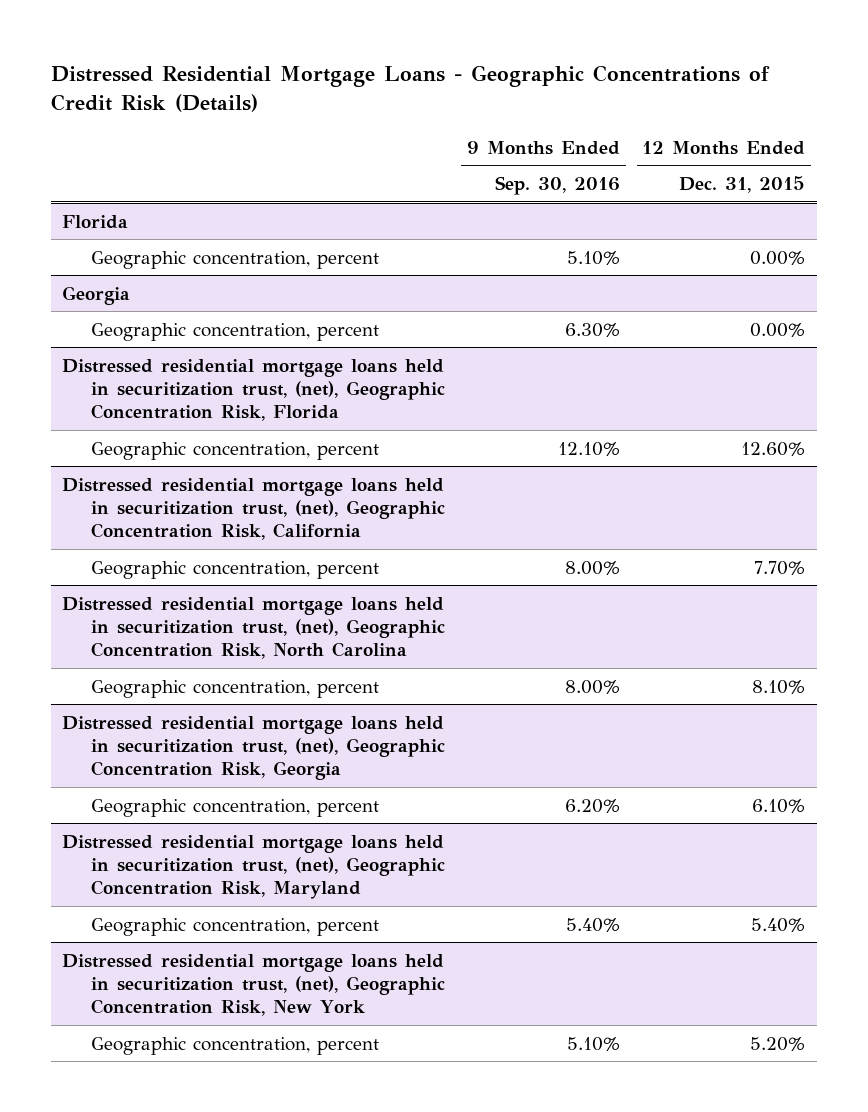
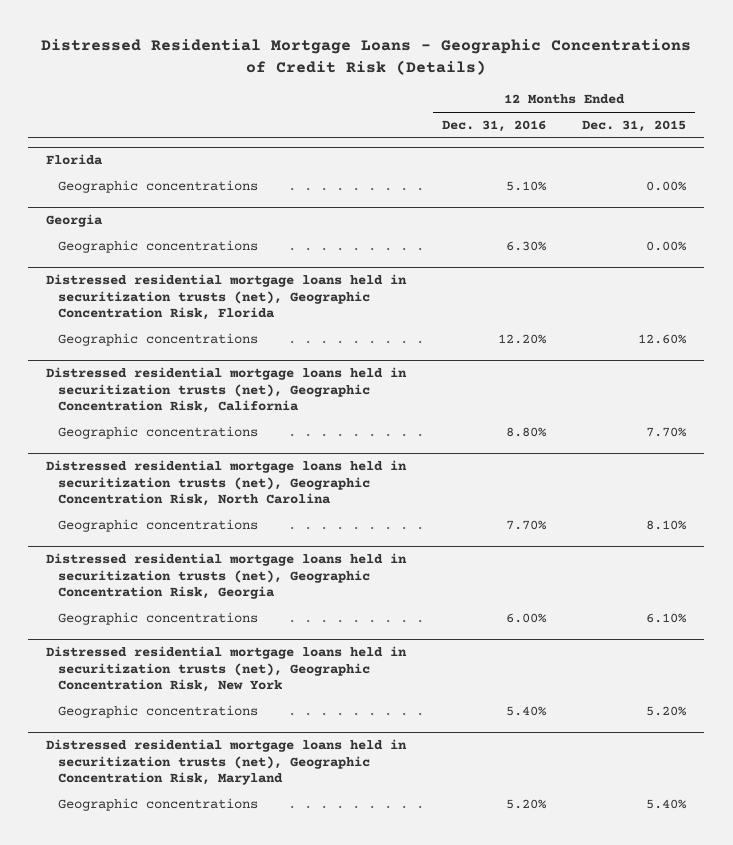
- | 9 Months Ended Sep. 30, 2016 | 12 Months Ended Dec. 31, 2015
+ | 12 Months Ended Dec. 31, 2016 | 12 Months Ended Dec. 31, 2015
@ Florida
- Geographic concentration, percent | 5.10% | 0.00%
+ Geographic concentrations | 5.10% | 0.00%
@ Georgia
- Geographic concentration, percent | 6.30% | 0.00%
- Distressed residential mortgage loans held in securitization trust, (net), Geographic Concentration Risk, Florida
- Geographic concentration, percent | 12.10% | 12.60%
- Distressed residential mortgage loans held in securitization trust, (net), Geographic Concentration Risk, California
- Geographic concentration, percent | 8.00% | 7.70%
- Distressed residential mortgage loans held in securitization trust, (net), Geographic Concentration Risk, North Carolina
- Geographic concentration, percent | 8.00% | 8.10%
- Distressed residential mortgage loans held in securitization trust, (net), Geographic Concentration Risk, Georgia
- Geographic concentration, percent | 6.20% | 6.10%
- Distressed residential mortgage loans held in securitization trust, (net), Geographic Concentration Risk, Maryland
- Geographic concentration, percent | 5.40% | 5.40%
- Distressed residential mortgage loans held in securitization trust, (net), Geographic Concentration Risk, New York
- Geographic concentration, percent | 5.10% | 5.20%
@ Georgia
+ Geographic concentrations | 6.30% | 0.00%
+ Distressed residential mortgage loans held in securitization trusts (net), Geographic Concentration Risk, Florida
+ Geographic concentrations | 12.20% | 12.60%
+ Distressed residential mortgage loans held in securitization trusts (net), Geographic Concentration Risk, California
+ Geographic concentrations | 8.80% | 7.70%
+ Distressed residential mortgage loans held in securitization trusts (net), Geographic Concentration Risk, North Carolina
+ Geographic concentrations | 7.70% | 8.10%
+ Distressed residential mortgage loans held in securitization trusts (net), Geographic Concentration Risk, Georgia
+ Geographic concentrations | 6.00% | 6.10%
+ Distressed residential mortgage loans held in securitization trusts (net), Geographic Concentration Risk, New York
+ Geographic concentrations | 5.40% | 5.20%
+ Distressed residential mortgage loans held in securitization trusts (net), Geographic Concentration Risk, Maryland
+ Geographic concentrations | 5.20% | 5.40%

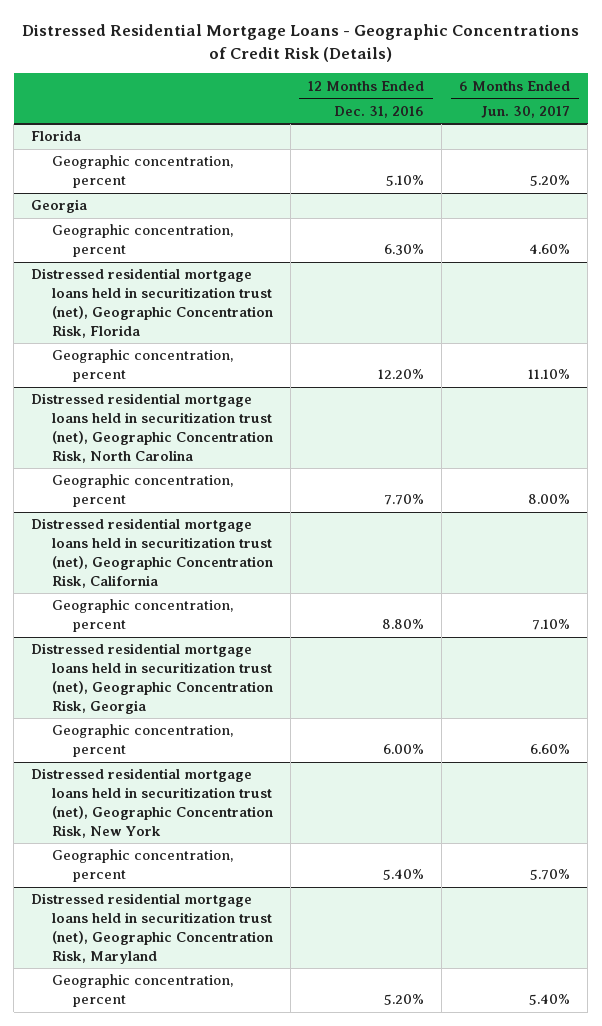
- | 12 Months Ended Dec. 31, 2016 | 12 Months Ended Dec. 31, 2015
+ | 12 Months Ended Dec. 31, 2016 | 6 Months Ended Jun. 30, 2017
@ Florida
- Geographic concentrations | 5.10% | 0.00%
+ Geographic concentration, percent | 5.10% | 5.20%
@ Georgia
- Geographic concentrations | 6.30% | 0.00%
- Distressed residential mortgage loans held in securitization trusts (net), Geographic Concentration Risk, Florida
- Geographic concentrations | 12.20% | 12.60%
- Distressed residential mortgage loans held in securitization trusts (net), Geographic Concentration Risk, California
- Geographic concentrations | 8.80% | 7.70%
- Distressed residential mortgage loans held in securitization trusts (net), Geographic Concentration Risk, North Carolina
- Geographic concentrations | 7.70% | 8.10%
- Distressed residential mortgage loans held in securitization trusts (net), Geographic Concentration Risk, Georgia
- Geographic concentrations | 6.00% | 6.10%
- Distressed residential mortgage loans held in securitization trusts (net), Geographic Concentration Risk, New York
- Geographic concentrations | 5.40% | 5.20%
- Distressed residential mortgage loans held in securitization trusts (net), Geographic Concentration Risk, Maryland
- Geographic concentrations | 5.20% | 5.40%
@ Georgia
+ Geographic concentration, percent | 6.30% | 4.60%
+ Distressed residential mortgage loans held in securitization trust (net), Geographic Concentration Risk, Florida
+ Geographic concentration, percent | 12.20% | 11.10%
+ Distressed residential mortgage loans held in securitization trust (net), Geographic Concentration Risk, North Carolina
+ Geographic concentration, percent | 7.70% | 8.00%
+ Distressed residential mortgage loans held in securitization trust (net), Geographic Concentration Risk, California
+ Geographic concentration, percent | 8.80% | 7.10%
+ Distressed residential mortgage loans held in securitization trust (net), Geographic Concentration Risk, Georgia
+ Geographic concentration, percent | 6.00% | 6.60%
+ Distressed residential mortgage loans held in securitization trust (net), Geographic Concentration Risk, New York
+ Geographic concentration, percent | 5.40% | 5.70%
+ Distressed residential mortgage loans held in securitization trust (net), Geographic Concentration Risk, Maryland
+ Geographic concentration, percent | 5.20% | 5.40%

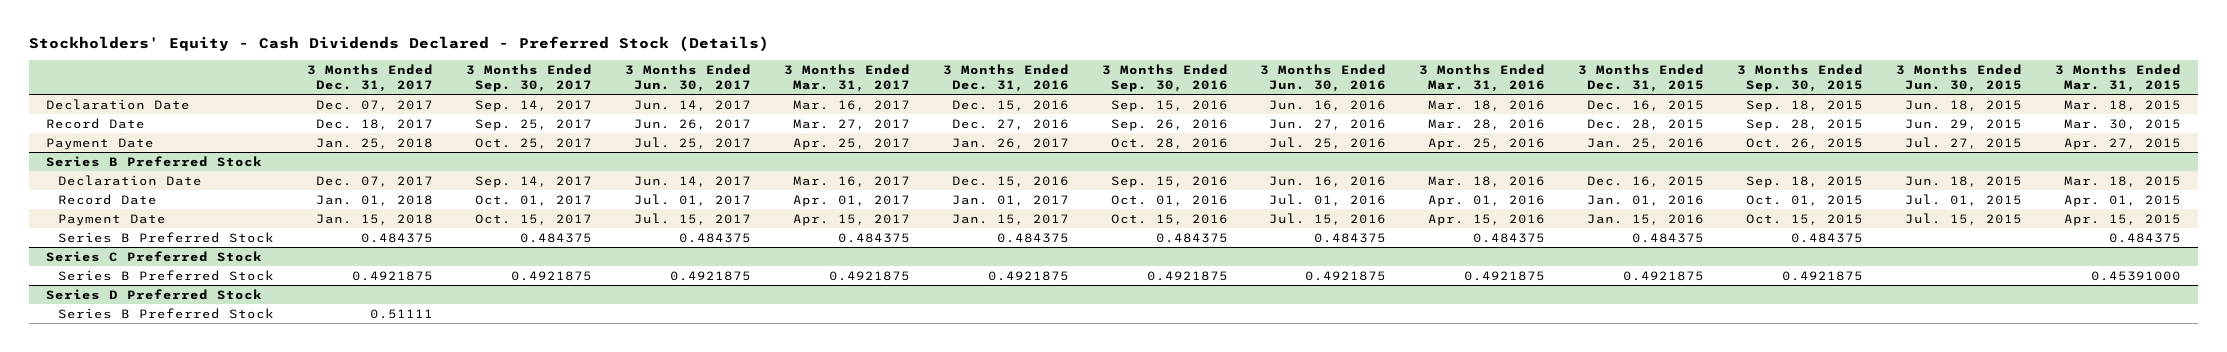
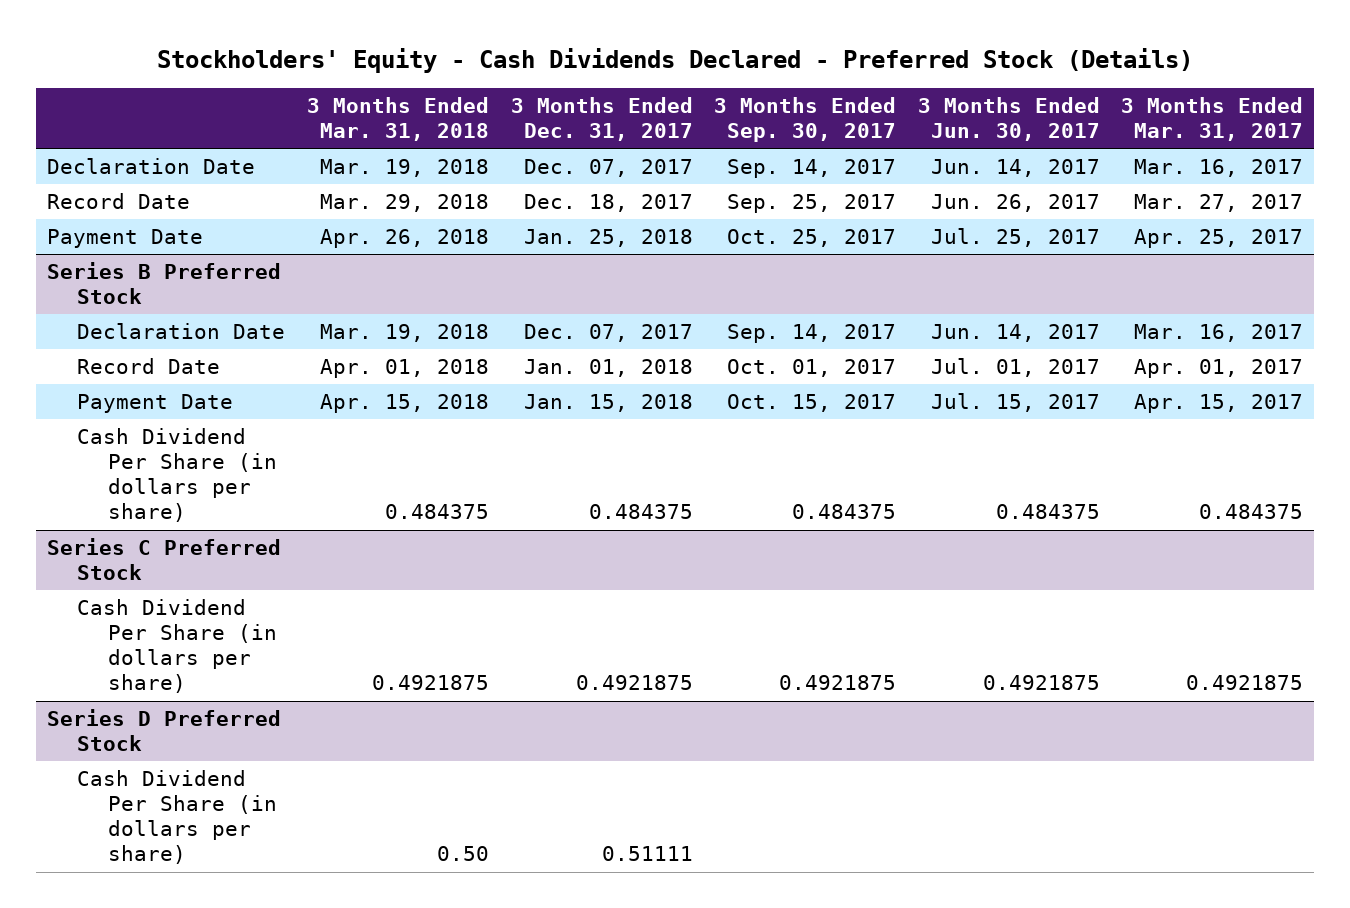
- | 3 Months Ended Dec. 31, 2017 | 3 Months Ended Sep. 30, 2017 | 3 Months Ended Jun. 30, 2017 | 3 Months Ended Mar. 31, 2017 | 3 Months Ended Dec. 31, 2016 | 3 Months Ended Sep. 30, 2016 | 3 Months Ended Jun. 30, 2016 | 3 Months Ended Mar. 31, 2016 | 3 Months Ended Dec. 31, 2015 | 3 Months Ended Sep. 30, 2015 | 3 Months Ended Jun. 30, 2015 | 3 Months Ended Mar. 31, 2015
+ | 3 Months Ended Mar. 31, 2018 | 3 Months Ended Dec. 31, 2017 | 3 Months Ended Sep. 30, 2017 | 3 Months Ended Jun. 30, 2017 | 3 Months Ended Mar. 31, 2017
@ Series B Preferred Stock
- Series B Preferred Stock | 0.484375 | 0.484375 | 0.484375 | 0.484375 | 0.484375 | 0.484375 | 0.484375 | 0.484375 | 0.484375 | 0.484375 | | 0.484375
+ Cash Dividend Per Share (in dollars per share) | 0.484375 | 0.484375 | 0.484375 | 0.484375 | 0.484375
@ Series C Preferred Stock
- Series B Preferred Stock | 0.4921875 | 0.4921875 | 0.4921875 | 0.4921875 | 0.4921875 | 0.4921875 | 0.4921875 | 0.4921875 | 0.4921875 | 0.4921875 | | 0.45391000
+ Cash Dividend Per Share (in dollars per share) | 0.4921875 | 0.4921875 | 0.4921875 | 0.4921875 | 0.4921875
@ Series D Preferred Stock
- Series B Preferred Stock | 0.51111 | | | | | | | | | | |
+ Cash Dividend Per Share (in dollars per share) | 0.50 | 0.51111 | | |

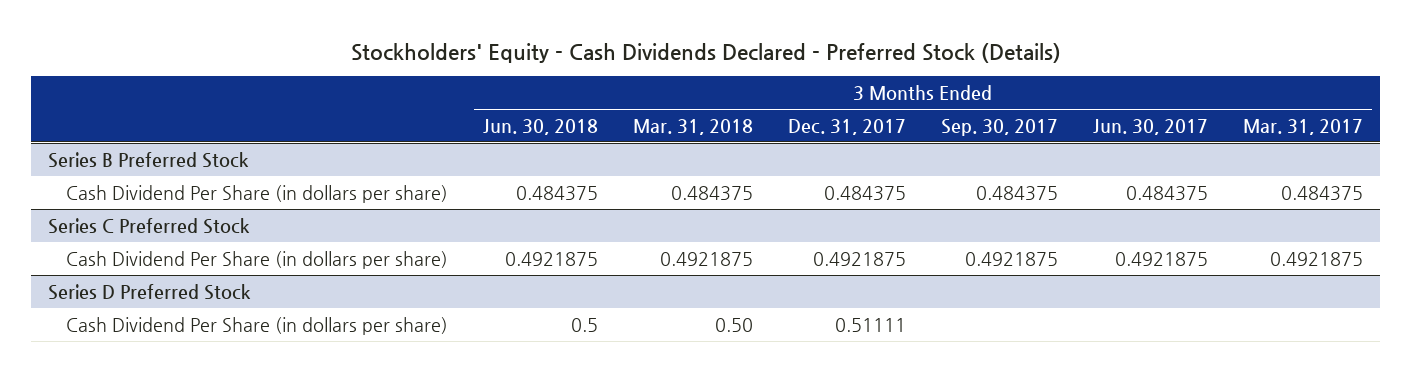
- | 3 Months Ended Mar. 31, 2018 | 3 Months Ended Dec. 31, 2017 | 3 Months Ended Sep. 30, 2017 | 3 Months Ended Jun. 30, 2017 | 3 Months Ended Mar. 31, 2017
+ | 3 Months Ended Jun. 30, 2018 | 3 Months Ended Mar. 31, 2018 | 3 Months Ended Dec. 31, 2017 | 3 Months Ended Sep. 30, 2017 | 3 Months Ended Jun. 30, 2017 | 3 Months Ended Mar. 31, 2017
- Declaration Date | Mar. 19, 2018 | Dec. 07, 2017 | Sep. 14, 2017 | Jun. 14, 2017 | Mar. 16, 2017
- Record Date | Mar. 29, 2018 | Dec. 18, 2017 | Sep. 25, 2017 | Jun. 26, 2017 | Mar. 27, 2017
- Payment Date | Apr. 26, 2018 | Jan. 25, 2018 | Oct. 25, 2017 | Jul. 25, 2017 | Apr. 25, 2017
@ Series B Preferred Stock
- Declaration Date | Mar. 19, 2018 | Dec. 07, 2017 | Sep. 14, 2017 | Jun. 14, 2017 | Mar. 16, 2017
- Record Date | Apr. 01, 2018 | Jan. 01, 2018 | Oct. 01, 2017 | Jul. 01, 2017 | Apr. 01, 2017
- Payment Date | Apr. 15, 2018 | Jan. 15, 2018 | Oct. 15, 2017 | Jul. 15, 2017 | Apr. 15, 2017

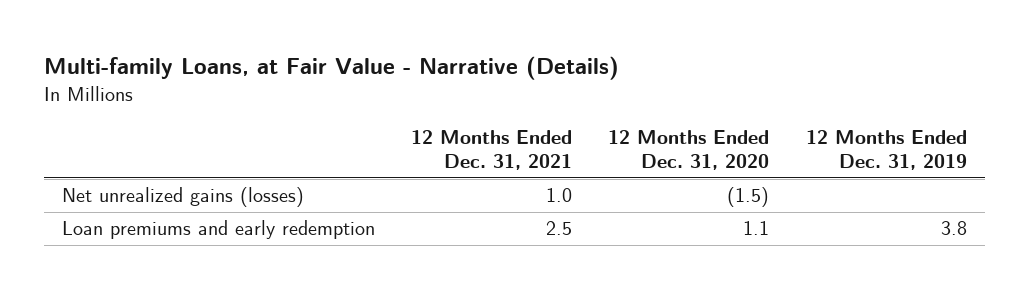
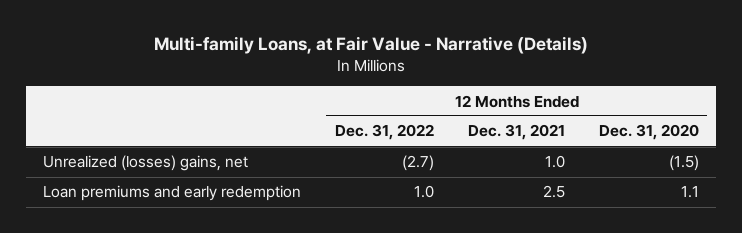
- | 12 Months Ended Dec. 31, 2021 | 12 Months Ended Dec. 31, 2020 | 12 Months Ended Dec. 31, 2019
+ | 12 Months Ended Dec. 31, 2022 | 12 Months Ended Dec. 31, 2021 | 12 Months Ended Dec. 31, 2020
- Net unrealized gains (losses) | 1.0 | (1.5) |
+ Unrealized (losses) gains, net | (2.7) | 1.0 | (1.5)

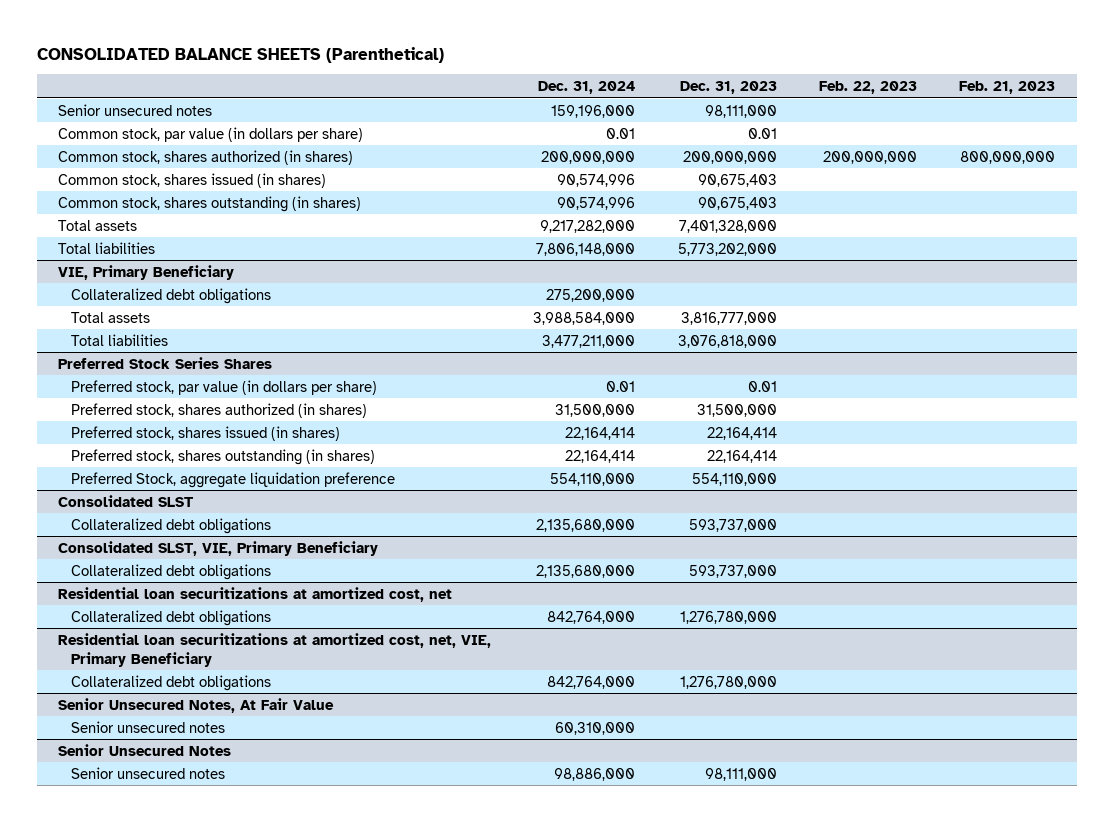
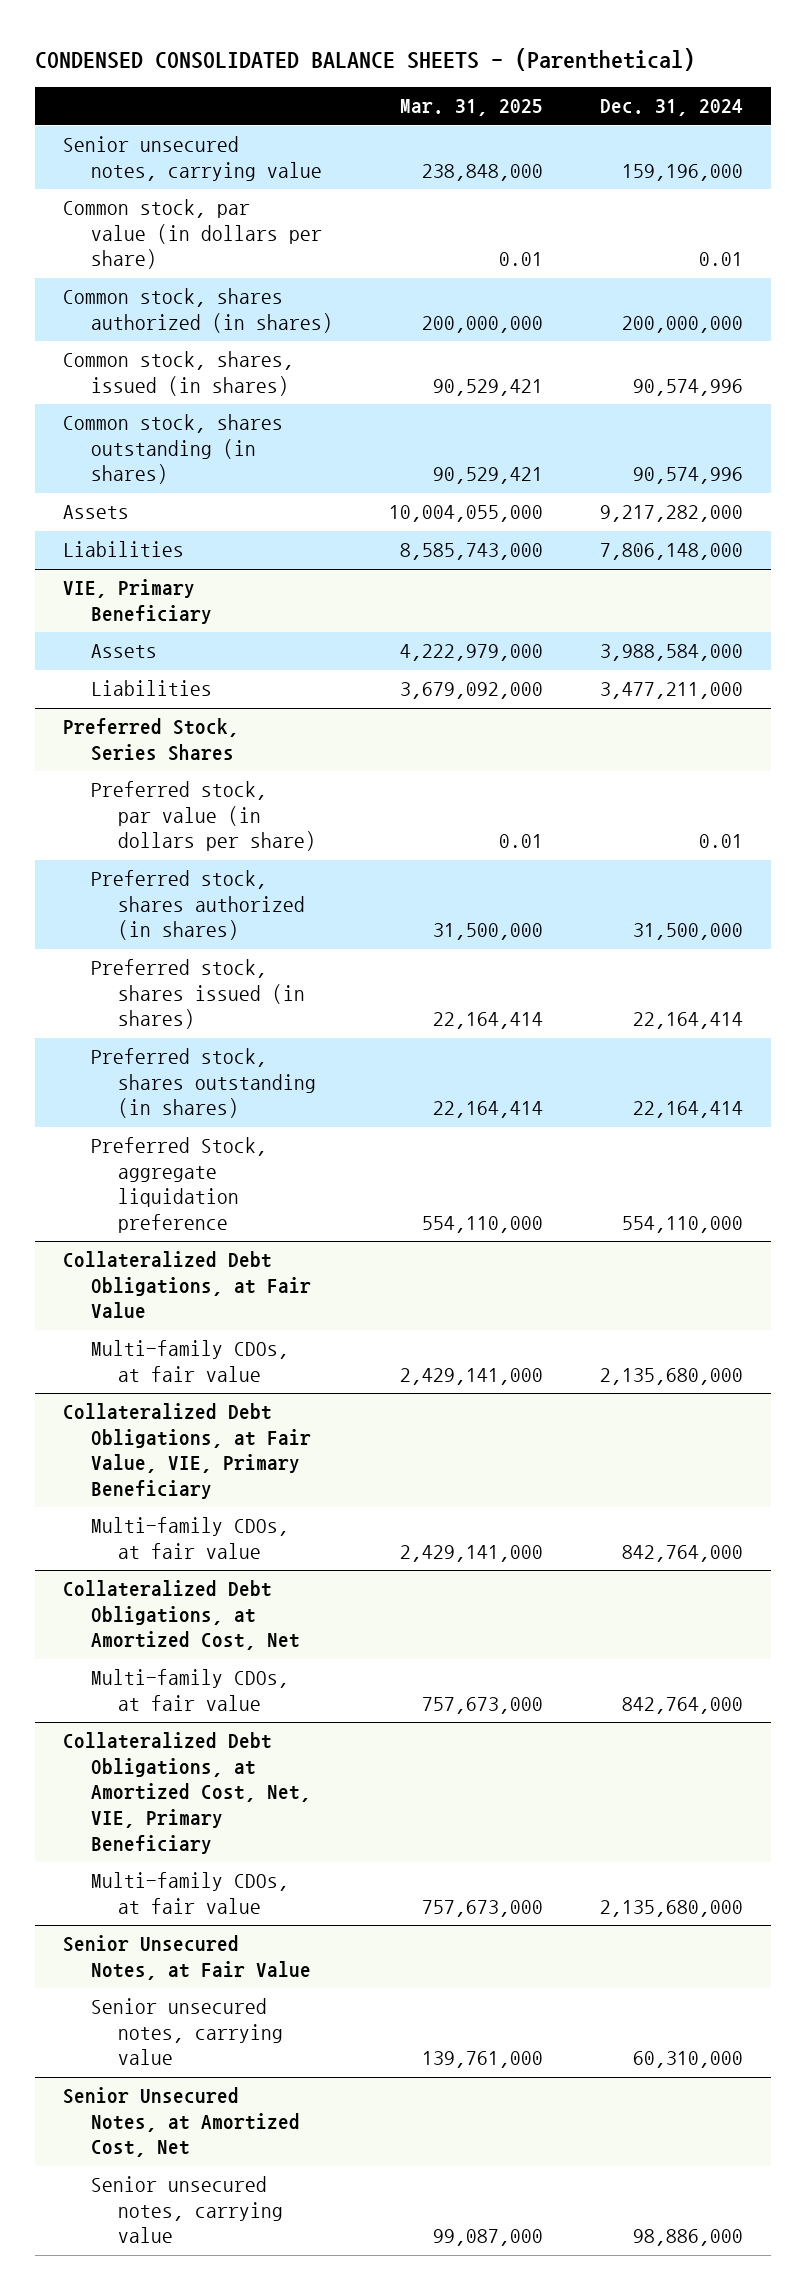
- CONSOLIDATED BALANCE SHEETS (Parenthetical)
+ CONDENSED CONSOLIDATED BALANCE SHEETS - (Parenthetical)
- | Dec. 31, 2024 | Dec. 31, 2023 | Feb. 22, 2023 | Feb. 21, 2023
+ | Mar. 31, 2025 | Dec. 31, 2024
- Senior unsecured notes | 159,196,000 | 98,111,000 | |
+ Senior unsecured notes, carrying value | 238,848,000 | 159,196,000
- Common stock, shares issued (in shares) | 90,574,996 | 90,675,403 | |
+ Common stock, shares, issued (in shares) | 90,529,421 | 90,574,996
- Total assets | 9,217,282,000 | 7,401,328,000 | |
- Total liabilities | 7,806,148,000 | 5,773,202,000 | |
+ Assets | 10,004,055,000 | 9,217,282,000
+ Liabilities | 8,585,743,000 | 7,806,148,000
@ VIE, Primary Beneficiary
- Collateralized debt obligations | 275,200,000 | | |
- Total assets | 3,988,584,000 | 3,816,777,000 | |
- Total liabilities | 3,477,211,000 | 3,076,818,000 | |
- Preferred Stock Series Shares
@ VIE, Primary Beneficiary
+ Assets | 4,222,979,000 | 3,988,584,000
+ Liabilities | 3,679,092,000 | 3,477,211,000
+ Preferred Stock, Series Shares
- Consolidated SLST
- Collateralized debt obligations | 2,135,680,000 | 593,737,000 | |
- Consolidated SLST, VIE, Primary Beneficiary
- Collateralized debt obligations | 2,135,680,000 | 593,737,000 | |
- Residential loan securitizations at amortized cost, net
- Collateralized debt obligations | 842,764,000 | 1,276,780,000 | |
- Residential loan securitizations at amortized cost, net, VIE, Primary Beneficiary
- Collateralized debt obligations | 842,764,000 | 1,276,780,000 | |
- Senior Unsecured Notes, At Fair Value
- Senior unsecured notes | 60,310,000 | | |
- Senior Unsecured Notes
- Senior unsecured notes | 98,886,000 | 98,111,000 | |
+ Collateralized Debt Obligations, at Fair Value
+ Multi-family CDOs, at fair value | 2,429,141,000 | 2,135,680,000
+ Collateralized Debt Obligations, at Fair Value, VIE, Primary Beneficiary
+ Multi-family CDOs, at fair value | 2,429,141,000 | 842,764,000
+ Collateralized Debt Obligations, at Amortized Cost, Net
+ Multi-family CDOs, at fair value | 757,673,000 | 842,764,000
+ Collateralized Debt Obligations, at Amortized Cost, Net, VIE, Primary Beneficiary
+ Multi-family CDOs, at fair value | 757,673,000 | 2,135,680,000
+ Senior Unsecured Notes, at Fair Value
+ Senior unsecured notes, carrying value | 139,761,000 | 60,310,000
+ Senior Unsecured Notes, at Amortized Cost, Net
+ Senior unsecured notes, carrying value | 99,087,000 | 98,886,000

